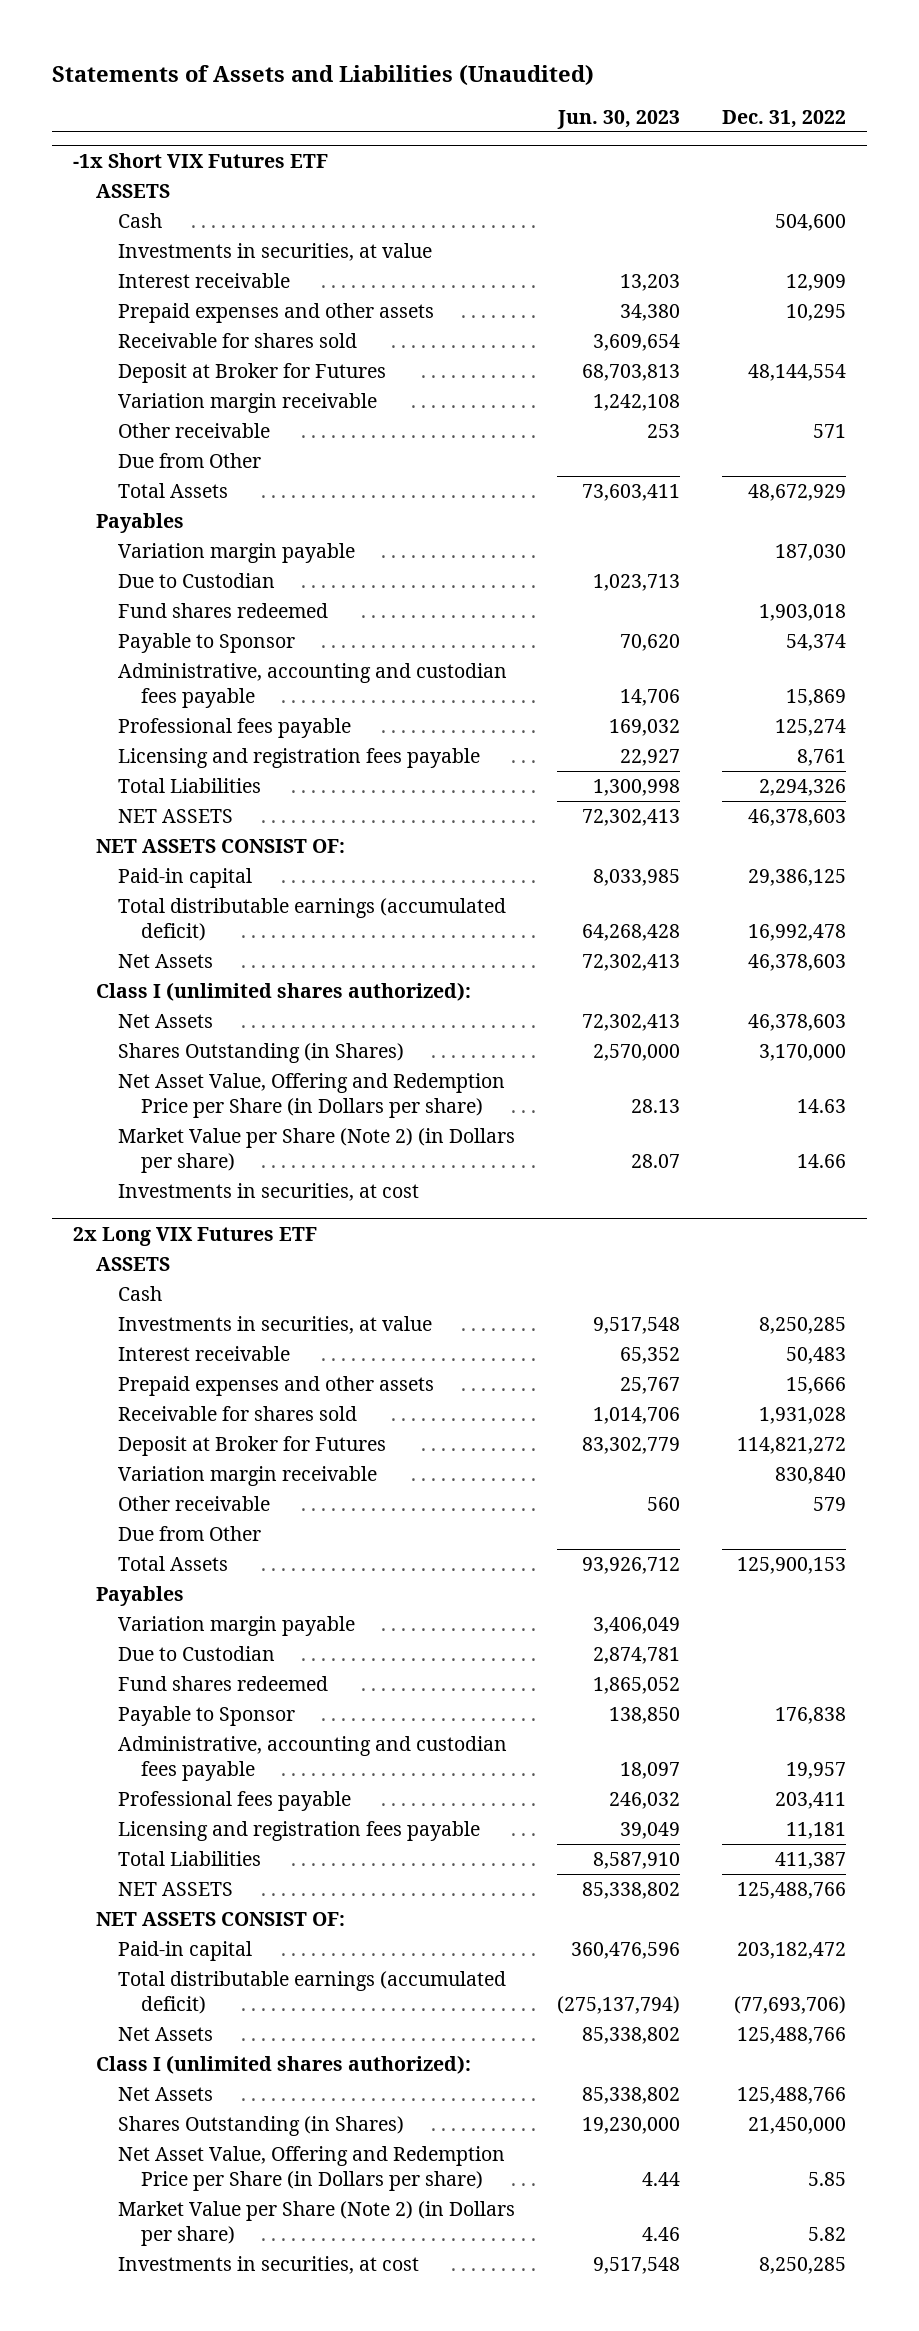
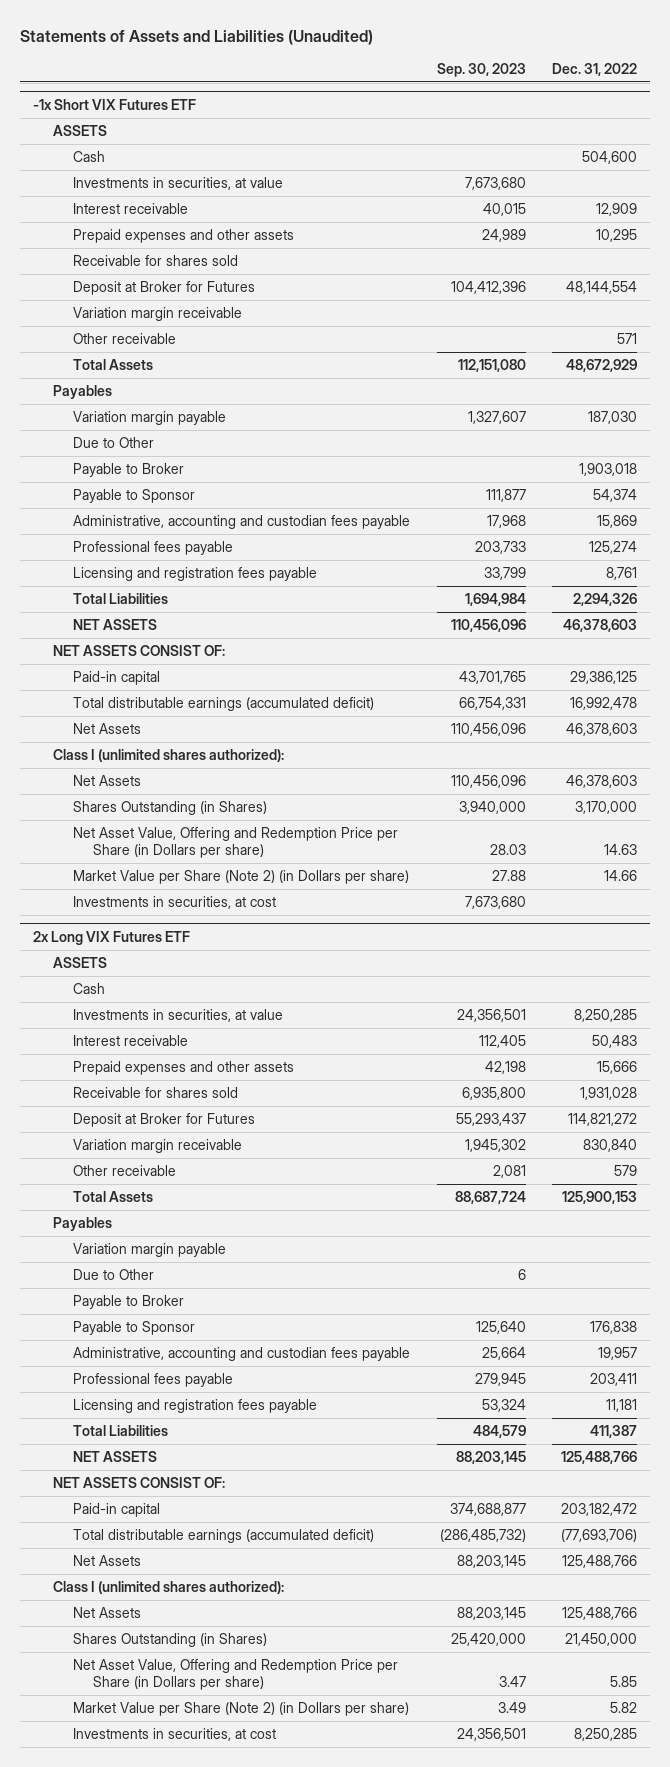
- | Jun. 30, 2023 | Dec. 31, 2022
+ | Sep. 30, 2023 | Dec. 31, 2022
@ -1x Short VIX Futures ETF
- Due from Other
- Due to Custodian | 1,023,713 |
- Fund shares redeemed | | 1,903,018
+ Due to Other
+ Payable to Broker | | 1,903,018
@ 2x Long VIX Futures ETF
- Due from Other
- Due to Custodian | 2,874,781 |
- Fund shares redeemed | 1,865,052 |
+ Due to Other | 6 |
+ Payable to Broker

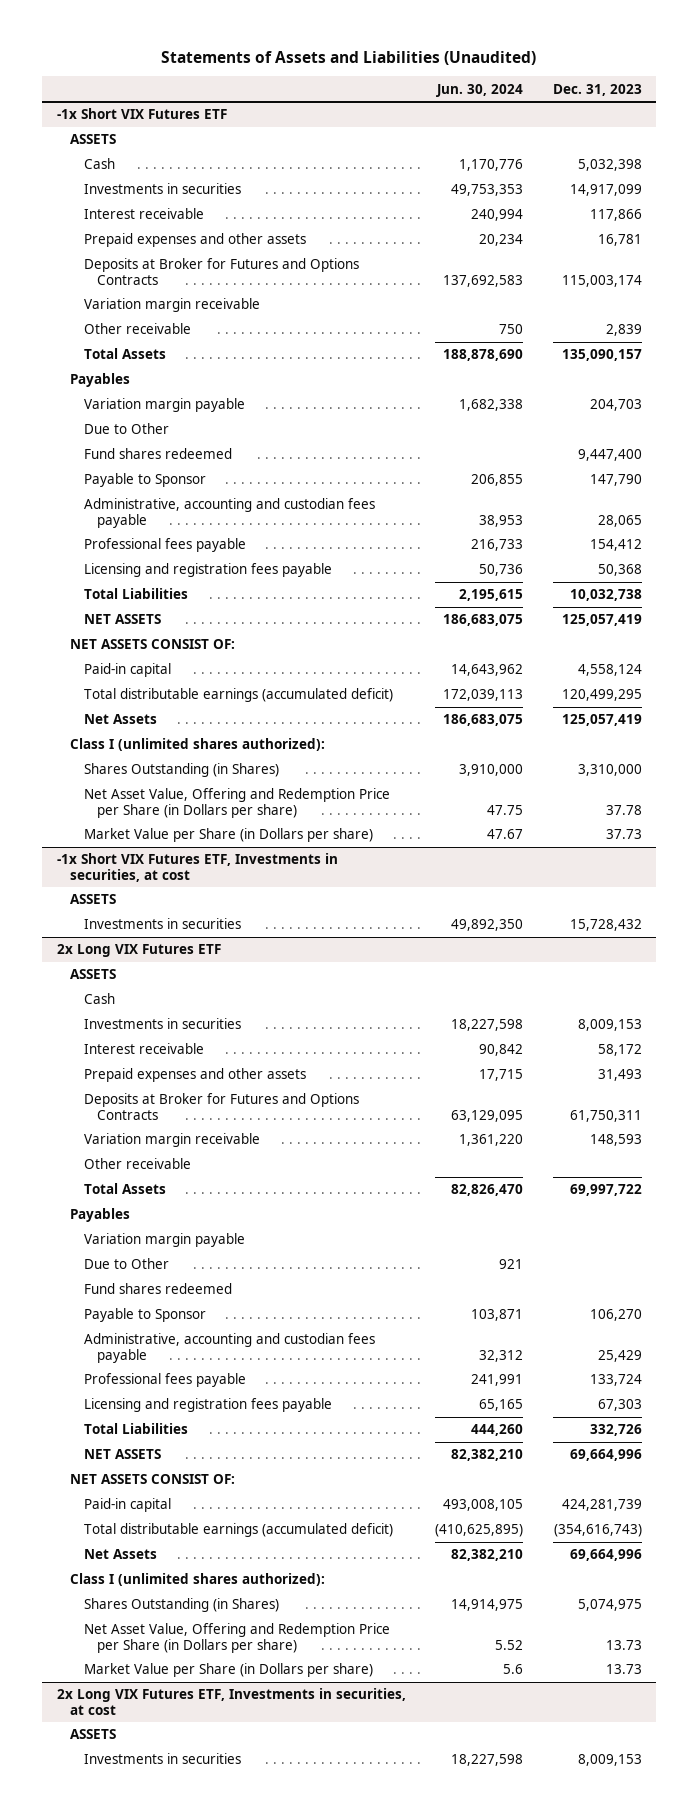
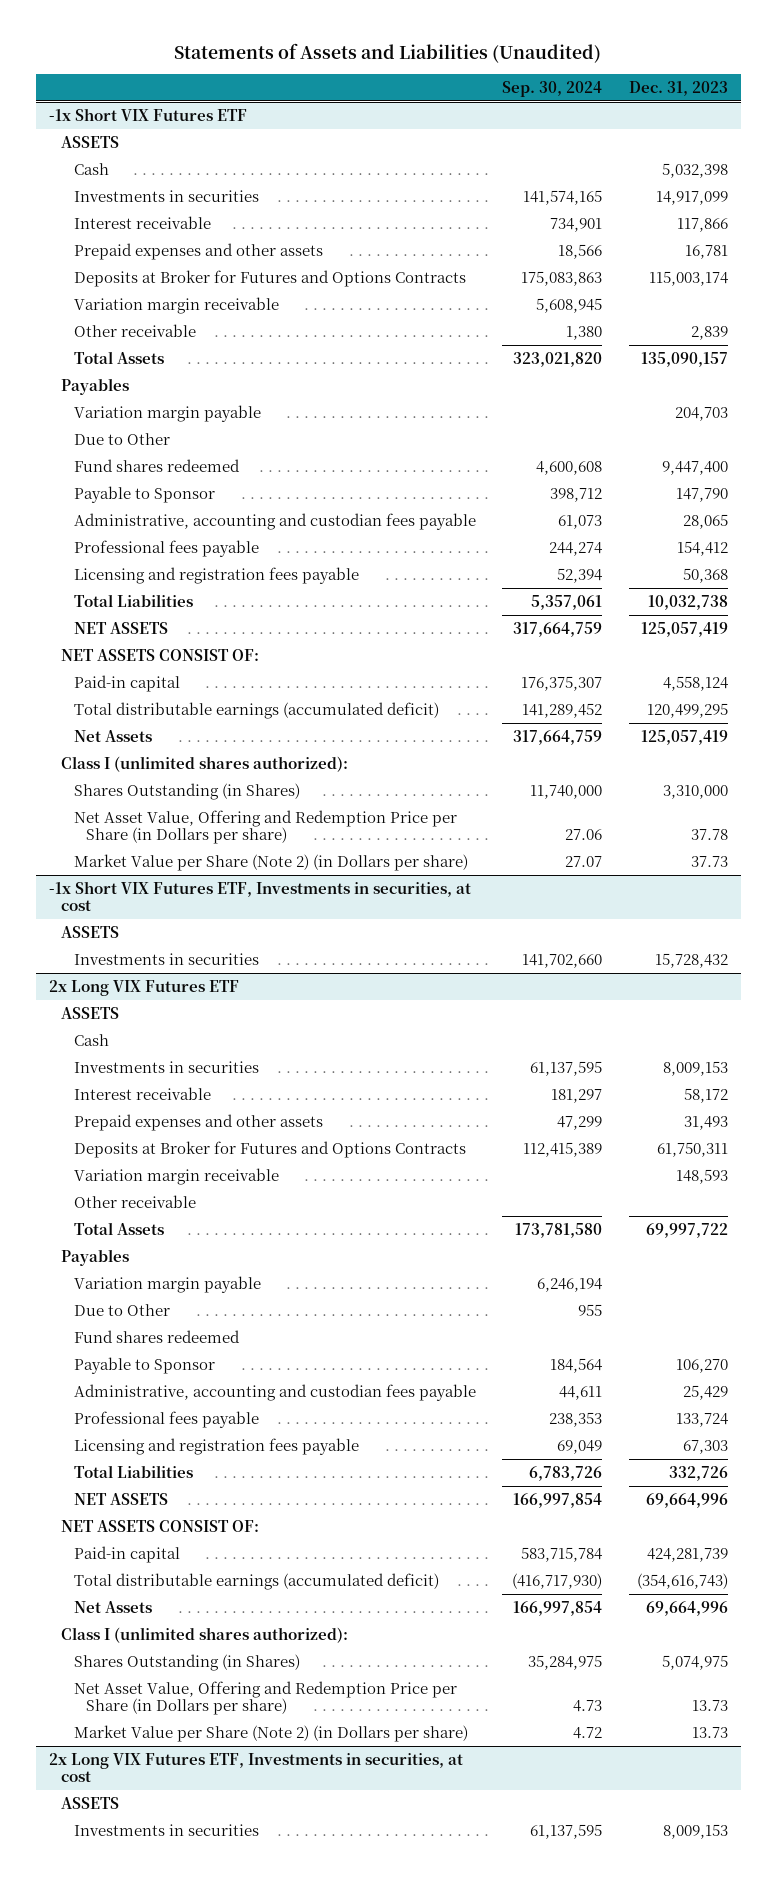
- | Jun. 30, 2024 | Dec. 31, 2023
+ | Sep. 30, 2024 | Dec. 31, 2023
@ -1x Short VIX Futures ETF
- Market Value per Share (in Dollars per share) | 47.67 | 37.73
+ Market Value per Share (Note 2) (in Dollars per share) | 27.07 | 37.73
@ 2x Long VIX Futures ETF
- Market Value per Share (in Dollars per share) | 5.6 | 13.73
+ Market Value per Share (Note 2) (in Dollars per share) | 4.72 | 13.73

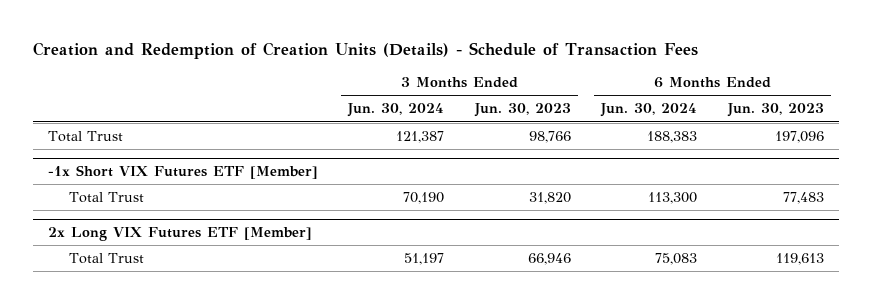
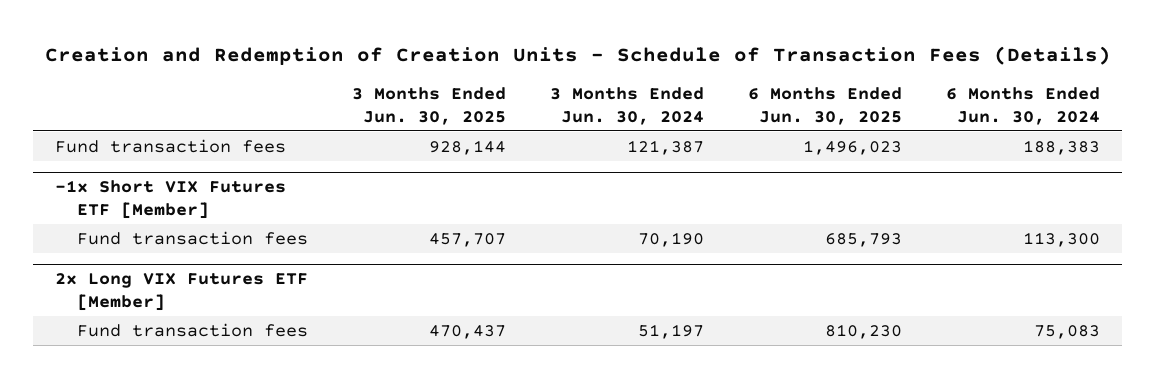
- Creation and Redemption of Creation Units (Details) - Schedule of Transaction Fees
+ Creation and Redemption of Creation Units - Schedule of Transaction Fees (Details)
- | 3 Months Ended Jun. 30, 2024 | 3 Months Ended Jun. 30, 2023 | 6 Months Ended Jun. 30, 2024 | 6 Months Ended Jun. 30, 2023
+ | 3 Months Ended Jun. 30, 2025 | 3 Months Ended Jun. 30, 2024 | 6 Months Ended Jun. 30, 2025 | 6 Months Ended Jun. 30, 2024
- Total Trust | 121,387 | 98,766 | 188,383 | 197,096
+ Fund transaction fees | 928,144 | 121,387 | 1,496,023 | 188,383
@ -1x Short VIX Futures ETF [Member]
- Total Trust | 70,190 | 31,820 | 113,300 | 77,483
+ Fund transaction fees | 457,707 | 70,190 | 685,793 | 113,300
@ 2x Long VIX Futures ETF [Member]
- Total Trust | 51,197 | 66,946 | 75,083 | 119,613
+ Fund transaction fees | 470,437 | 51,197 | 810,230 | 75,083

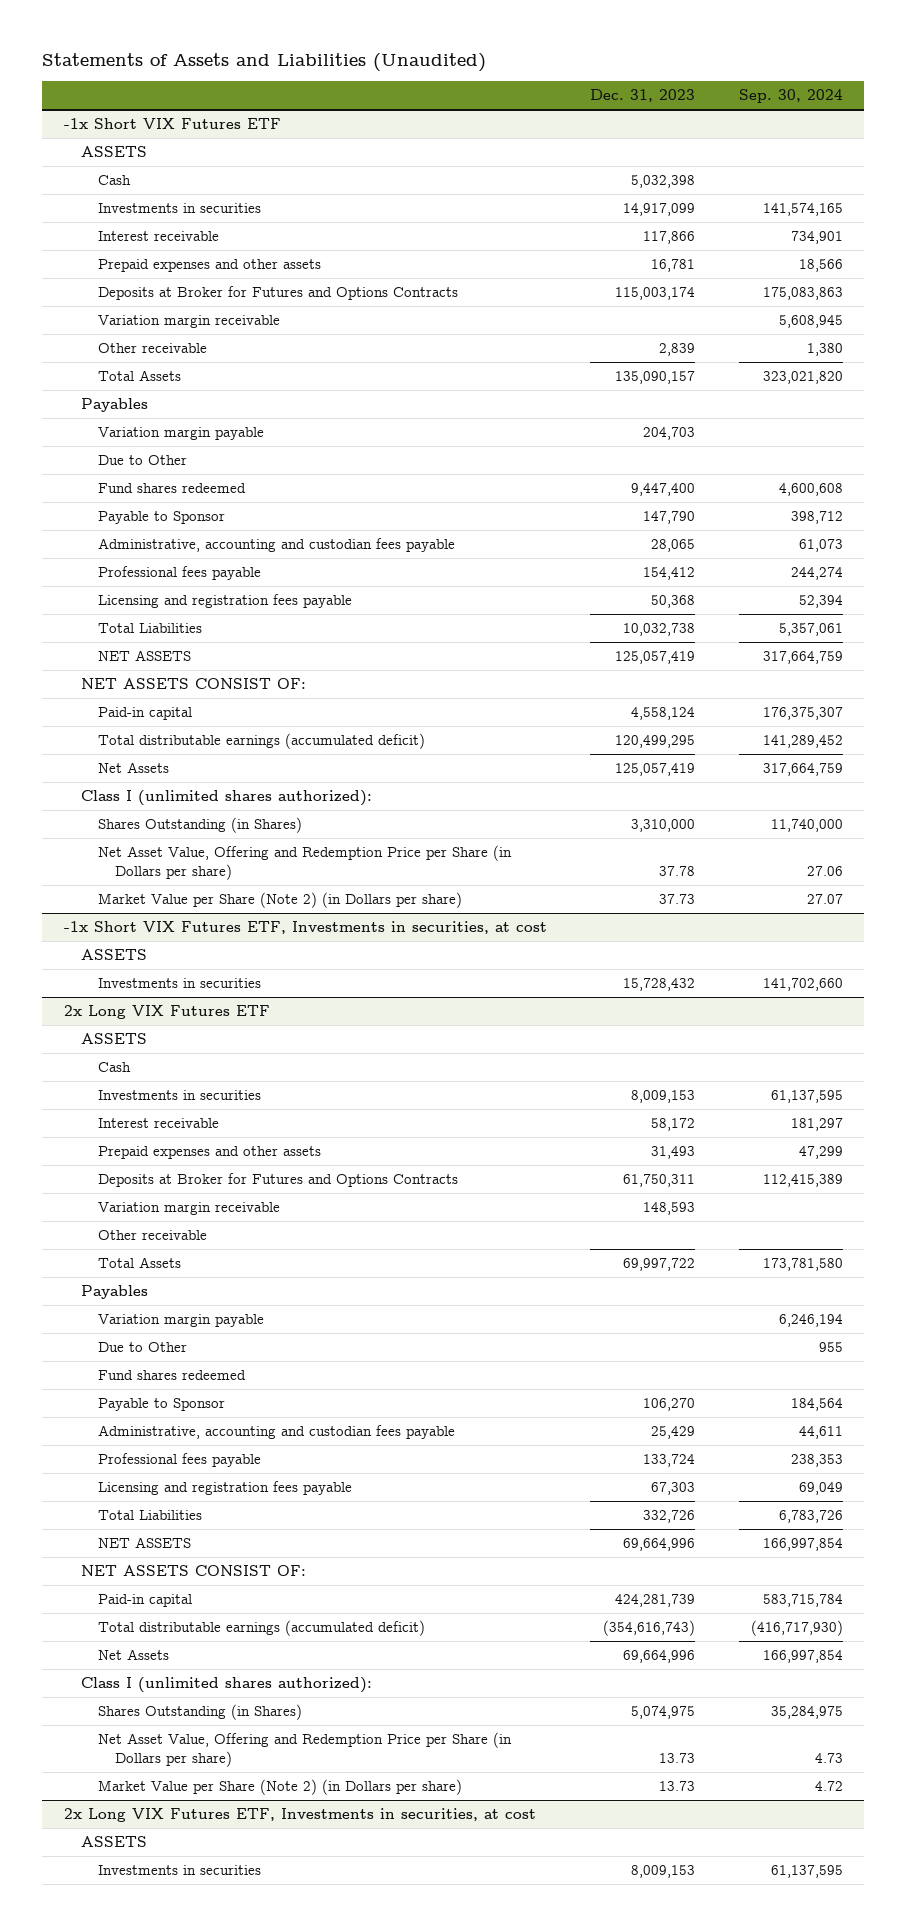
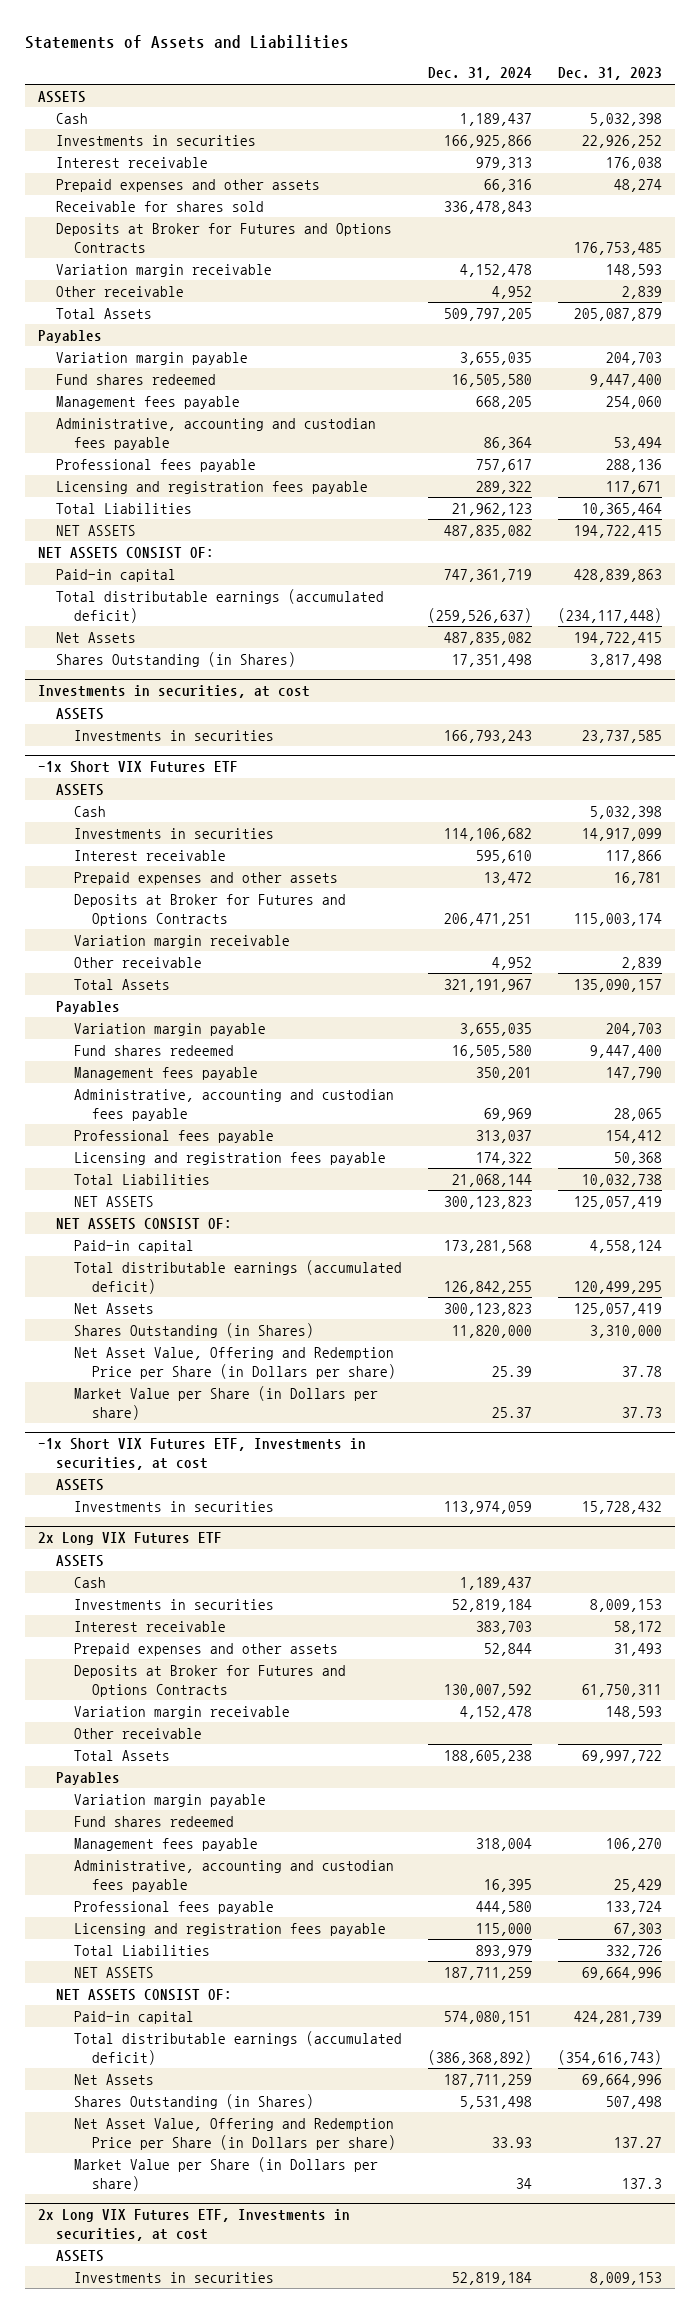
- Statements of Assets and Liabilities (Unaudited)
+ Statements of Assets and Liabilities
- | Dec. 31, 2023 | Sep. 30, 2024
+ | Dec. 31, 2024 | Dec. 31, 2023
+ ASSETS
+ Cash | 1,189,437 | 5,032,398
+ Investments in securities | 166,925,866 | 22,926,252
+ Interest receivable | 979,313 | 176,038
+ Prepaid expenses and other assets | 66,316 | 48,274
+ Receivable for shares sold | 336,478,843 |
+ Deposits at Broker for Futures and Options Contracts | | 176,753,485
+ Variation margin receivable | 4,152,478 | 148,593
+ Other receivable | 4,952 | 2,839
+ Total Assets | 509,797,205 | 205,087,879
+ Payables
+ Variation margin payable | 3,655,035 | 204,703
+ Fund shares redeemed | 16,505,580 | 9,447,400
+ Management fees payable | 668,205 | 254,060
+ Administrative, accounting and custodian fees payable | 86,364 | 53,494
+ Professional fees payable | 757,617 | 288,136
+ Licensing and registration fees payable | 289,322 | 117,671
+ Total Liabilities | 21,962,123 | 10,365,464
+ NET ASSETS | 487,835,082 | 194,722,415
+ NET ASSETS CONSIST OF:
+ Paid-in capital | 747,361,719 | 428,839,863
+ Total distributable earnings (accumulated deficit) | (259,526,637) | (234,117,448)
+ Net Assets | 487,835,082 | 194,722,415
+ Shares Outstanding (in Shares) | 17,351,498 | 3,817,498
+ Investments in securities, at cost
+ ASSETS
+ Investments in securities | 166,793,243 | 23,737,585
@ -1x Short VIX Futures ETF
- Due to Other
- Payable to Sponsor | 147,790 | 398,712
+ Management fees payable | 350,201 | 147,790
- Class I (unlimited shares authorized):
- Market Value per Share (Note 2) (in Dollars per share) | 37.73 | 27.07
+ Market Value per Share (in Dollars per share) | 25.37 | 37.73
@ 2x Long VIX Futures ETF
- Due to Other | | 955
- Payable to Sponsor | 106,270 | 184,564
+ Management fees payable | 318,004 | 106,270
- Class I (unlimited shares authorized):
- Shares Outstanding (in Shares) | 5,074,975 | 35,284,975
- Net Asset Value, Offering and Redemption Price per Share (in Dollars per share) | 13.73 | 4.73
- Market Value per Share (Note 2) (in Dollars per share) | 13.73 | 4.72
+ Shares Outstanding (in Shares) | 5,531,498 | 507,498
+ Net Asset Value, Offering and Redemption Price per Share (in Dollars per share) | 33.93 | 137.27
+ Market Value per Share (in Dollars per share) | 34 | 137.3

